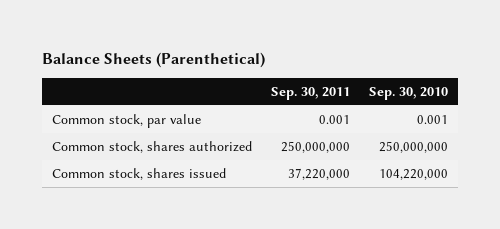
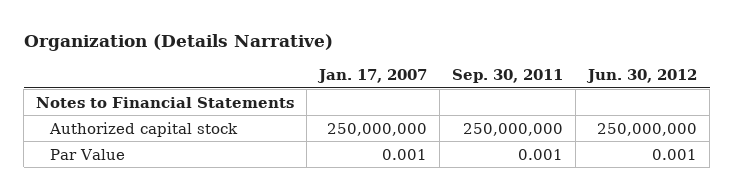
- Balance Sheets (Parenthetical)
+ Organization (Details Narrative)
- | Sep. 30, 2011 | Sep. 30, 2010
+ | Jan. 17, 2007 | Sep. 30, 2011 | Jun. 30, 2012
- Common stock, par value | 0.001 | 0.001
- Common stock, shares authorized | 250,000,000 | 250,000,000
- Common stock, shares issued | 37,220,000 | 104,220,000
+ Notes to Financial Statements
+ Authorized capital stock | 250,000,000 | 250,000,000 | 250,000,000
+ Par Value | 0.001 | 0.001 | 0.001

